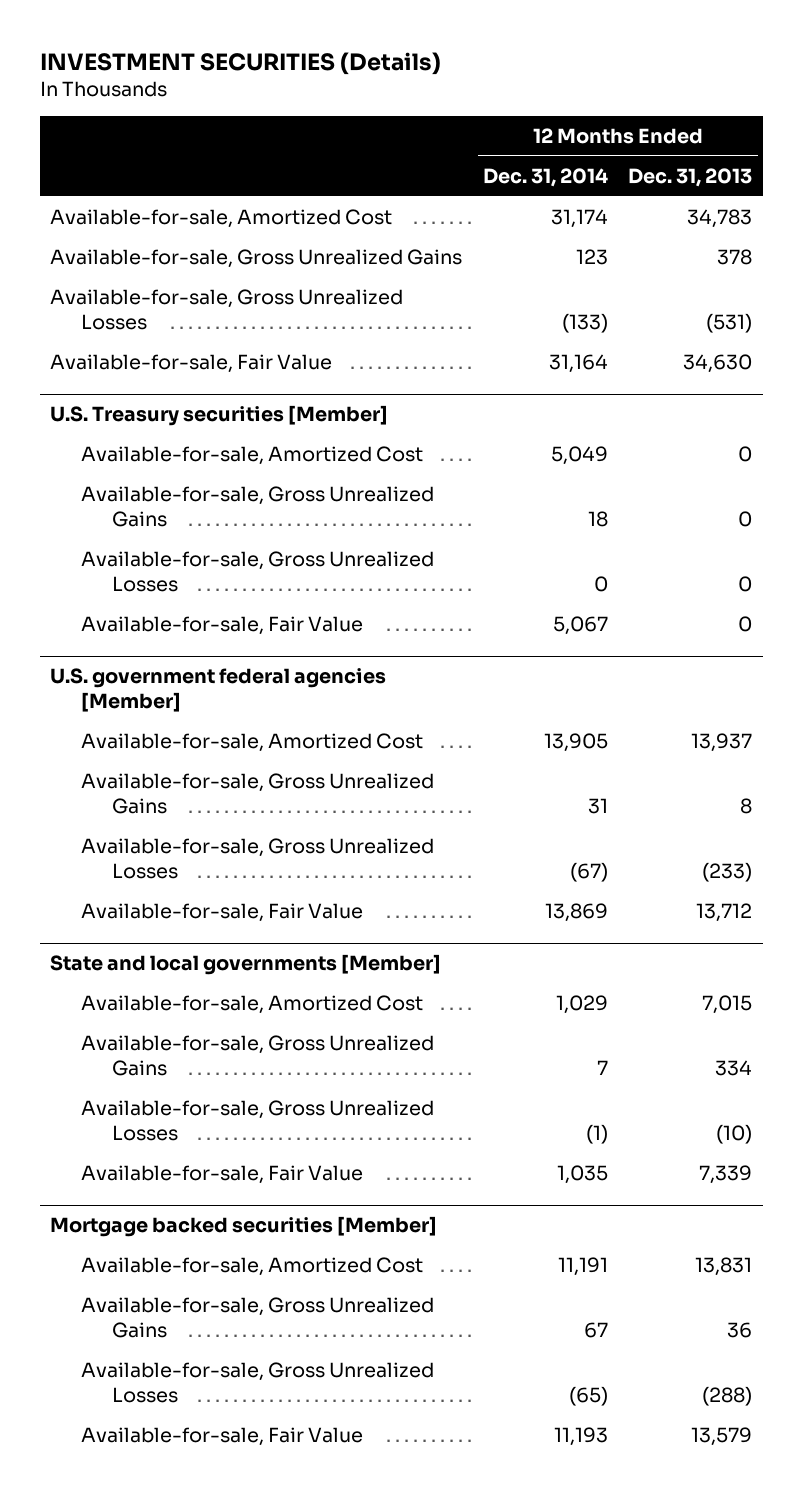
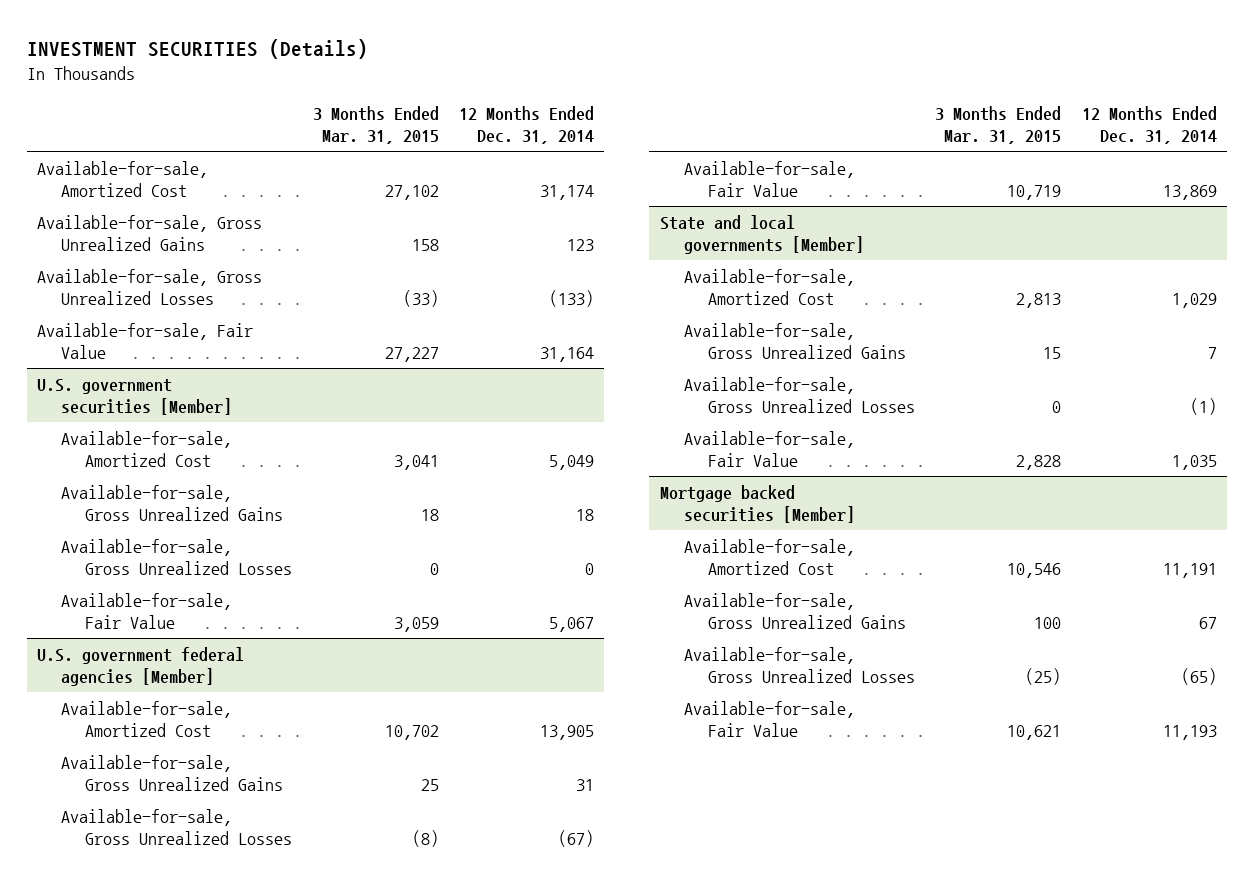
- | 12 Months Ended Dec. 31, 2014 | 12 Months Ended Dec. 31, 2013
+ | 3 Months Ended Mar. 31, 2015 | 12 Months Ended Dec. 31, 2014
- U.S. Treasury securities [Member]
+ U.S. government securities [Member]

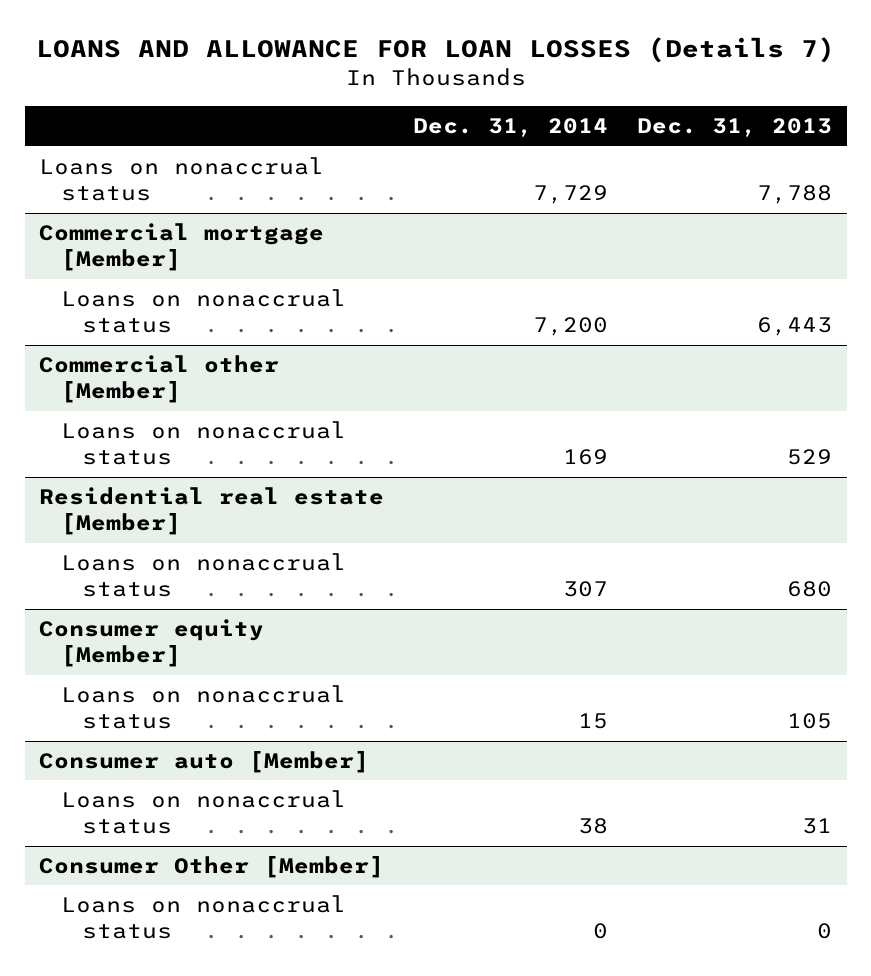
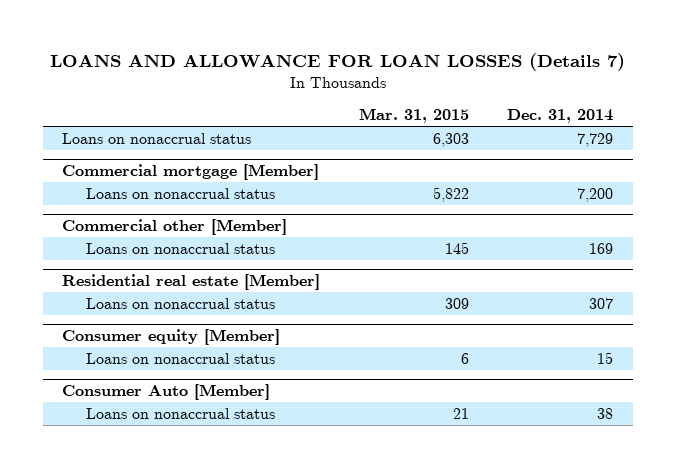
- | Dec. 31, 2014 | Dec. 31, 2013
+ | Mar. 31, 2015 | Dec. 31, 2014
- Consumer auto [Member]
+ Consumer Auto [Member]
- Consumer Other [Member]
- Loans on nonaccrual status | 0 | 0

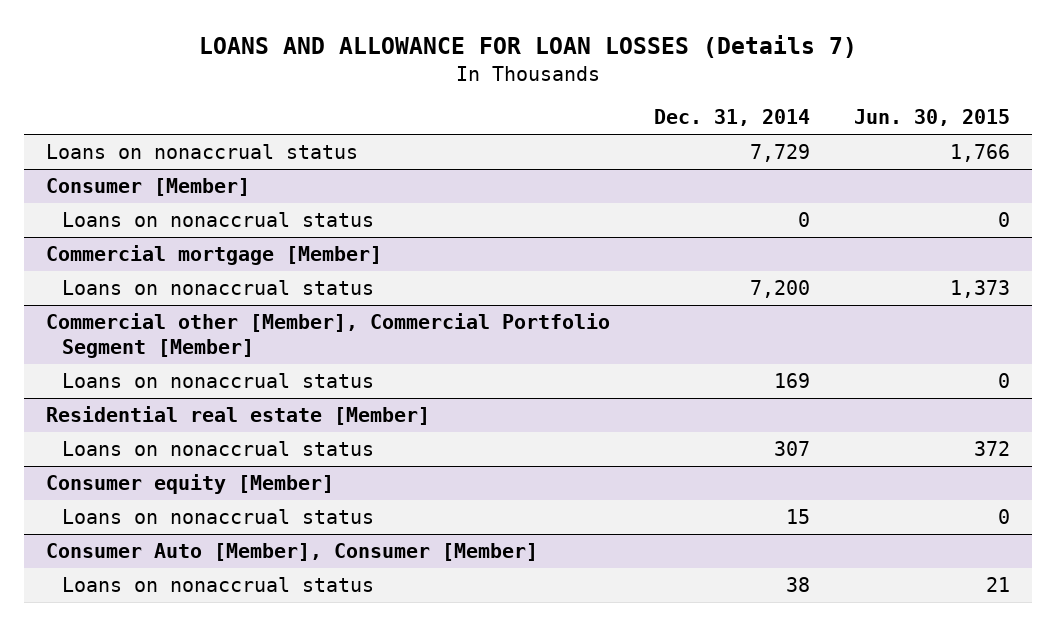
- | Mar. 31, 2015 | Dec. 31, 2014
+ | Dec. 31, 2014 | Jun. 30, 2015
+ Consumer [Member]
+ Loans on nonaccrual status | 0 | 0
- Commercial other [Member]
+ Commercial other [Member], Commercial Portfolio Segment [Member]
- Consumer Auto [Member]
+ Consumer Auto [Member], Consumer [Member]

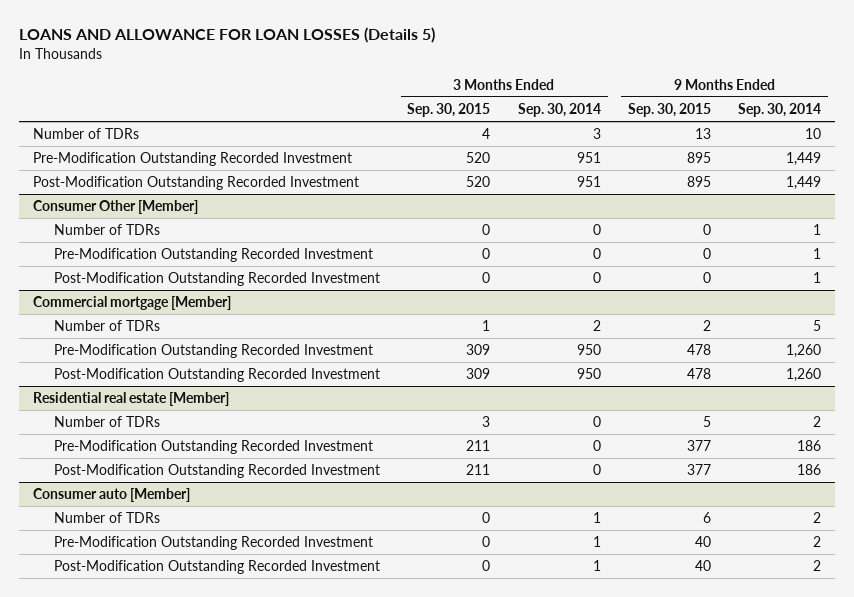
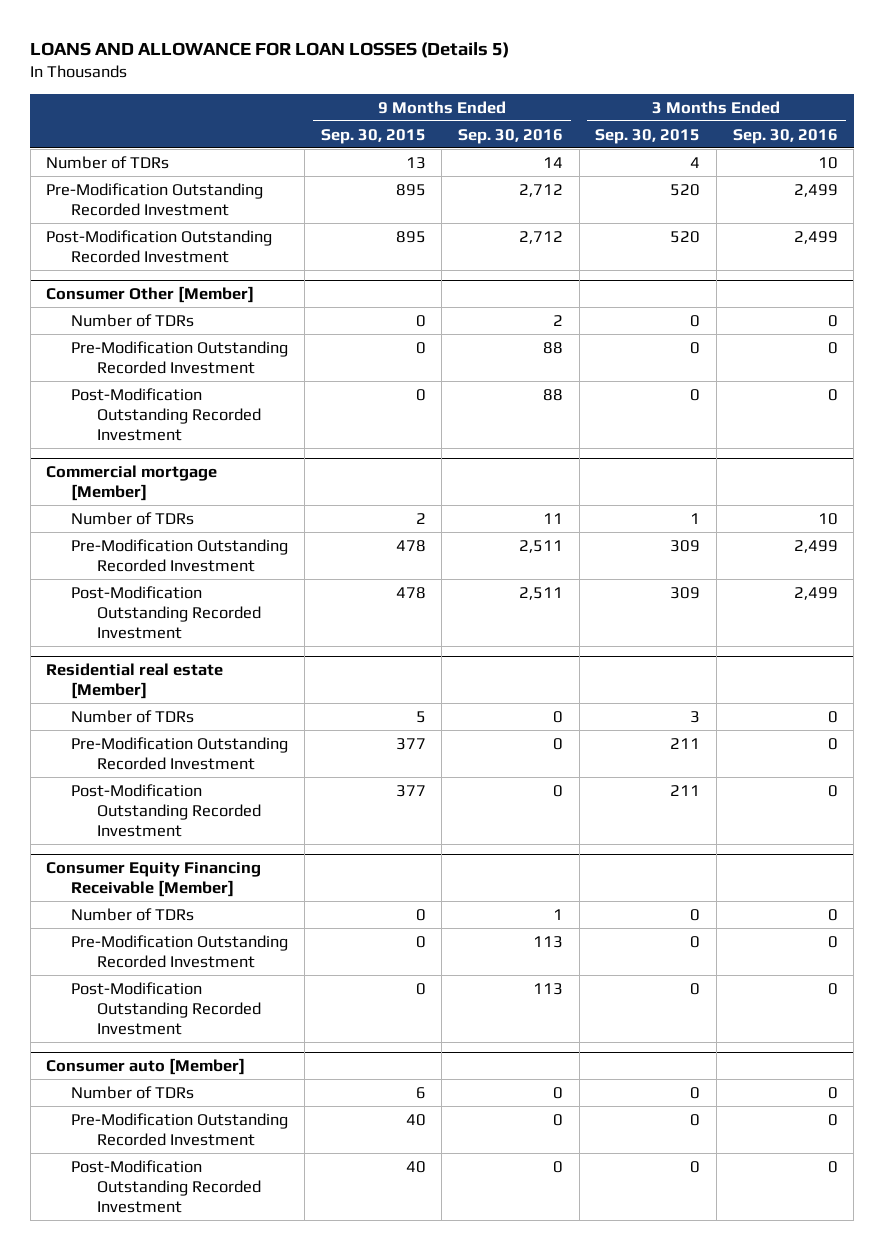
- | 3 Months Ended Sep. 30, 2015 | 3 Months Ended Sep. 30, 2014 | 9 Months Ended Sep. 30, 2015 | 9 Months Ended Sep. 30, 2014
+ | 9 Months Ended Sep. 30, 2015 | 9 Months Ended Sep. 30, 2016 | 3 Months Ended Sep. 30, 2015 | 3 Months Ended Sep. 30, 2016
+ Consumer Equity Financing Receivable [Member]
+ Number of TDRs | 0 | 1 | 0 | 0
+ Pre-Modification Outstanding Recorded Investment | 0 | 113 | 0 | 0
+ Post-Modification Outstanding Recorded Investment | 0 | 113 | 0 | 0

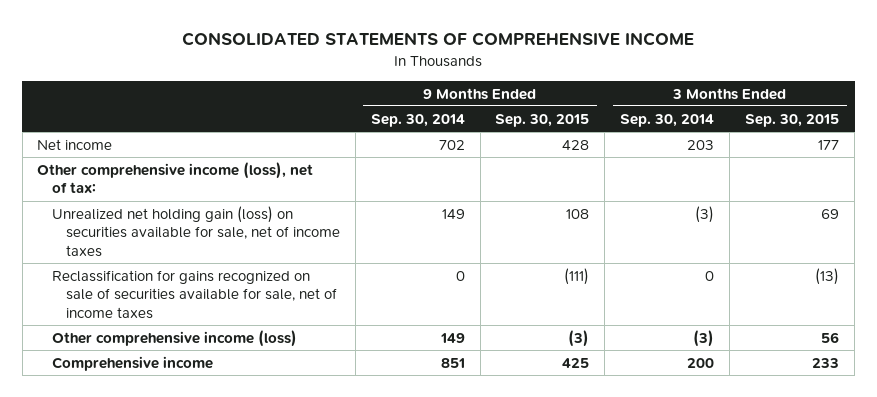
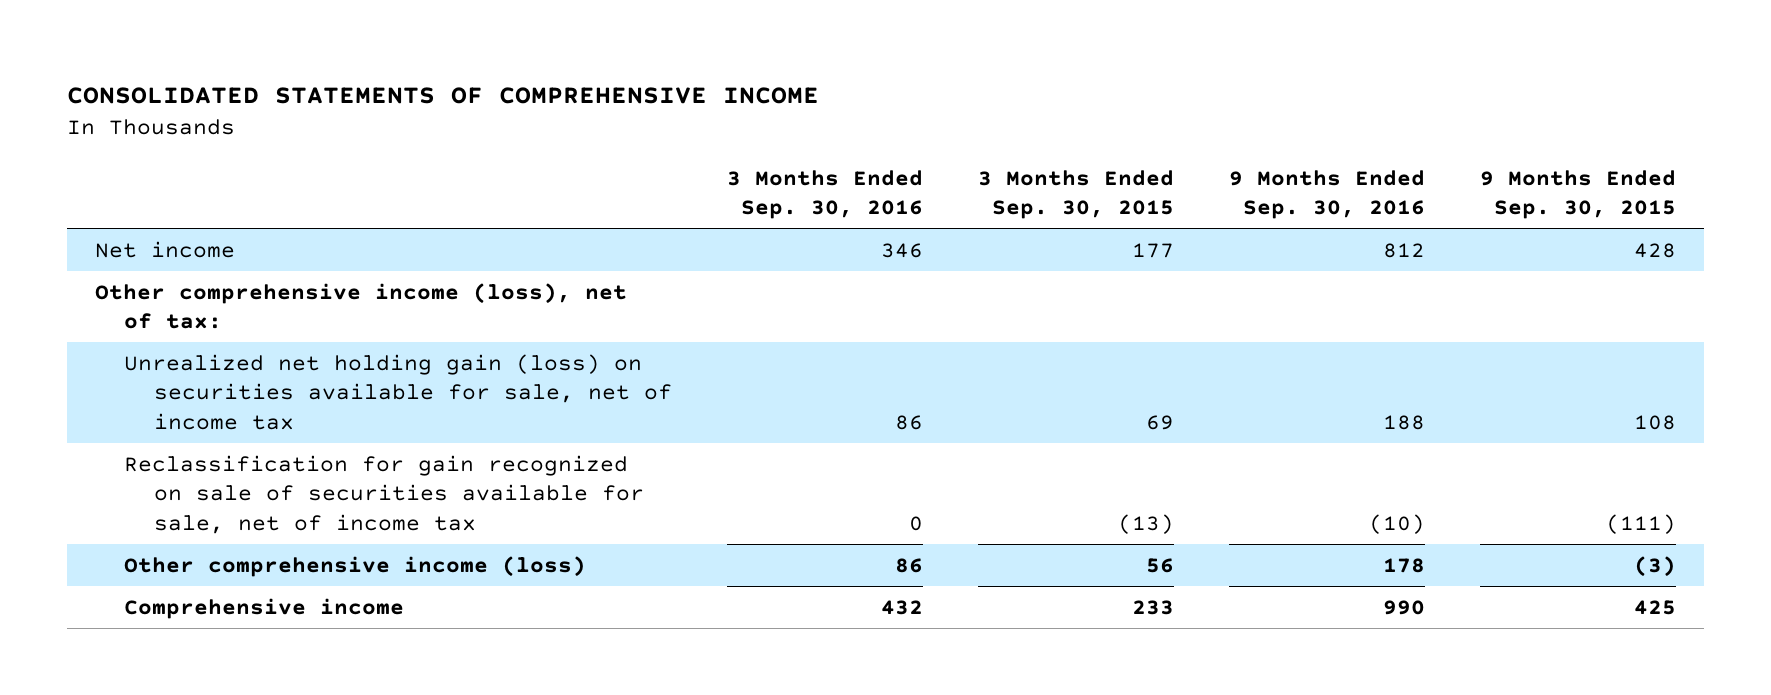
- | 9 Months Ended Sep. 30, 2014 | 9 Months Ended Sep. 30, 2015 | 3 Months Ended Sep. 30, 2014 | 3 Months Ended Sep. 30, 2015
+ | 3 Months Ended Sep. 30, 2016 | 3 Months Ended Sep. 30, 2015 | 9 Months Ended Sep. 30, 2016 | 9 Months Ended Sep. 30, 2015
- Unrealized net holding gain (loss) on securities available for sale, net of income taxes | 149 | 108 | (3) | 69
- Reclassification for gains recognized on sale of securities available for sale, net of income taxes | 0 | (111) | 0 | (13)
+ Unrealized net holding gain (loss) on securities available for sale, net of income tax | 86 | 69 | 188 | 108
+ Reclassification for gain recognized on sale of securities available for sale, net of income tax | 0 | (13) | (10) | (111)

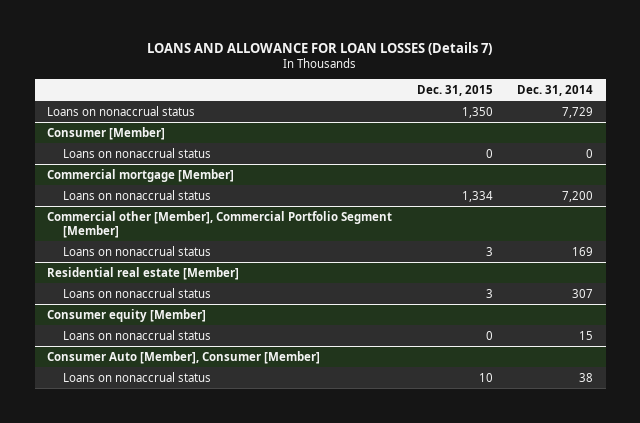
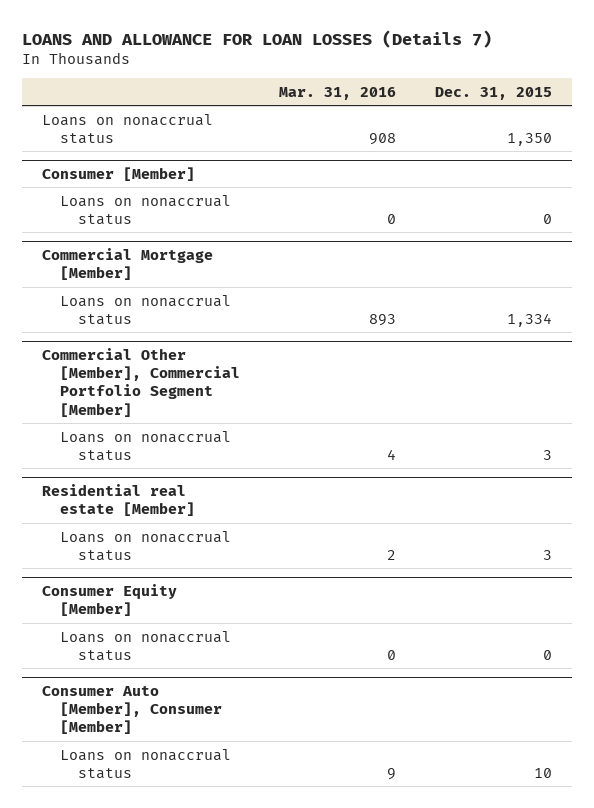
- | Dec. 31, 2015 | Dec. 31, 2014
+ | Mar. 31, 2016 | Dec. 31, 2015
- Commercial mortgage [Member]
+ Commercial Mortgage [Member]
- Commercial other [Member], Commercial Portfolio Segment [Member]
+ Commercial Other [Member], Commercial Portfolio Segment [Member]
- Consumer equity [Member]
+ Consumer Equity [Member]

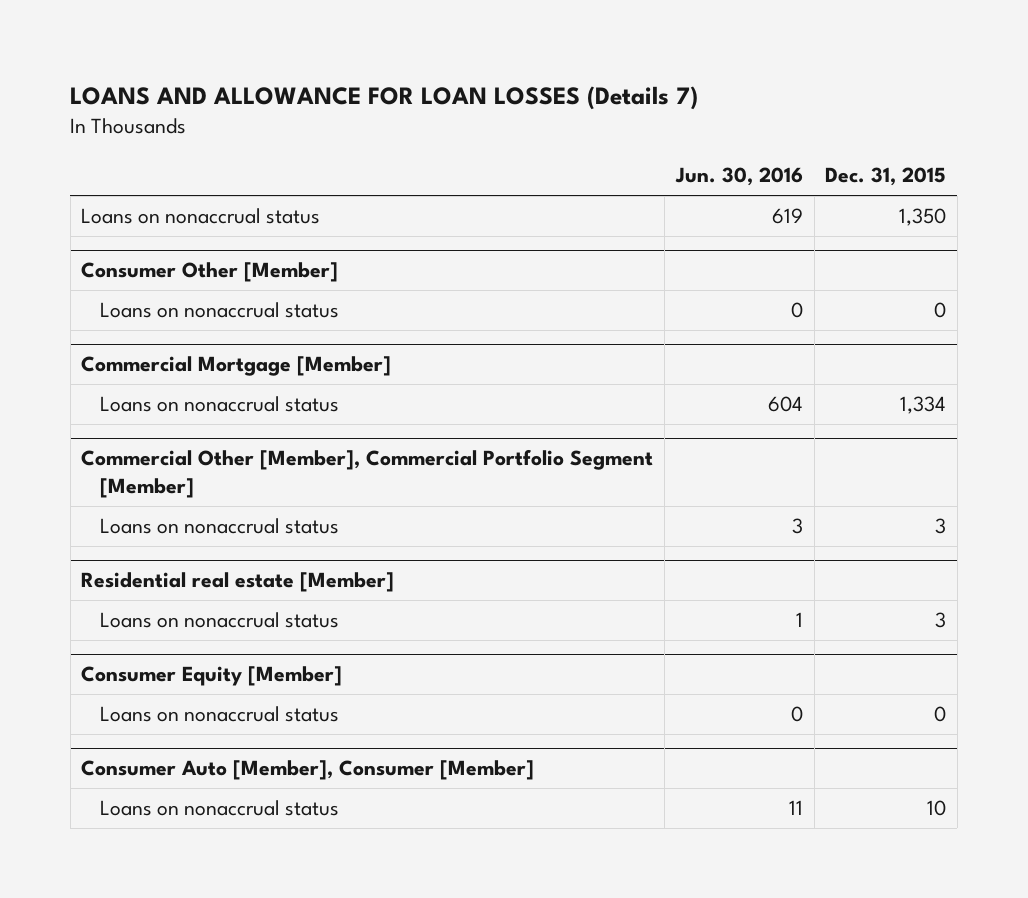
- | Mar. 31, 2016 | Dec. 31, 2015
+ | Jun. 30, 2016 | Dec. 31, 2015
- Consumer [Member]
+ Consumer Other [Member]

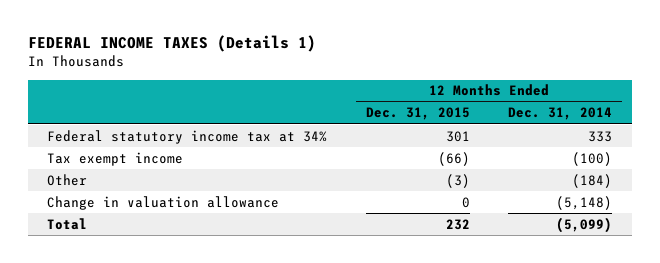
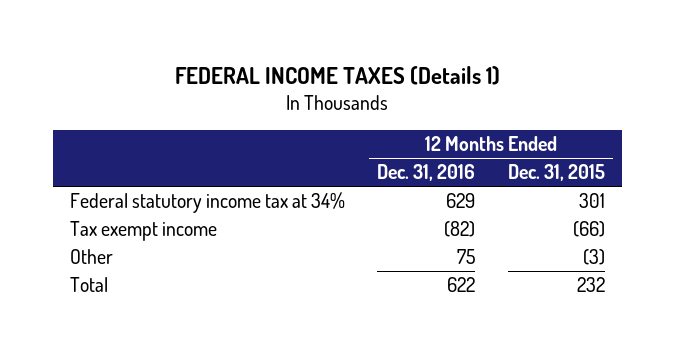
- | 12 Months Ended Dec. 31, 2015 | 12 Months Ended Dec. 31, 2014
+ | 12 Months Ended Dec. 31, 2016 | 12 Months Ended Dec. 31, 2015
- Change in valuation allowance | 0 | (5,148)

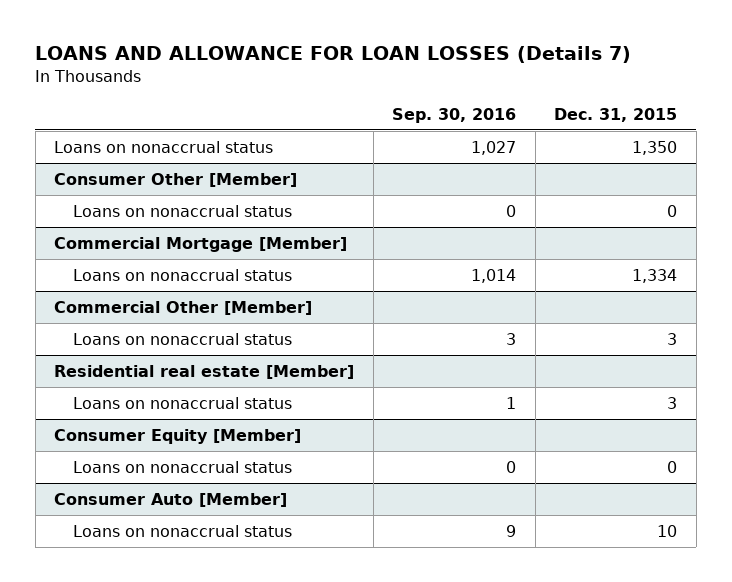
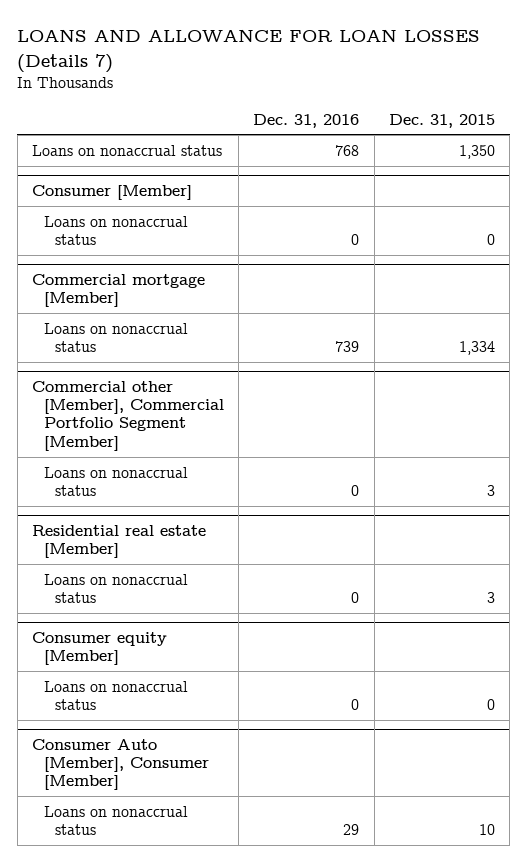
- | Sep. 30, 2016 | Dec. 31, 2015
+ | Dec. 31, 2016 | Dec. 31, 2015
- Consumer Other [Member]
+ Consumer [Member]
- Commercial Mortgage [Member]
+ Commercial mortgage [Member]
- Commercial Other [Member]
+ Commercial other [Member], Commercial Portfolio Segment [Member]
- Consumer Equity [Member]
+ Consumer equity [Member]
- Consumer Auto [Member]
+ Consumer Auto [Member], Consumer [Member]

